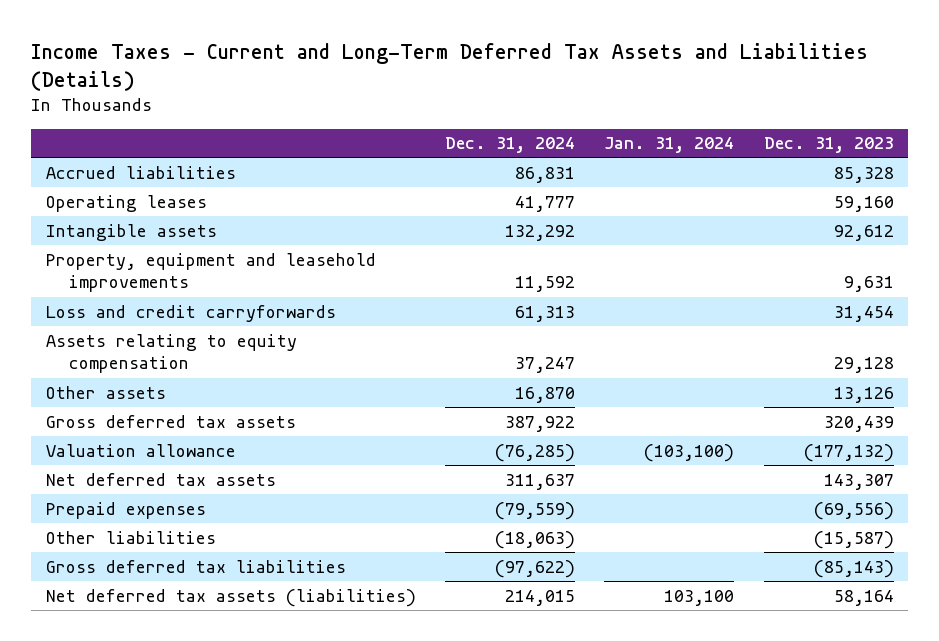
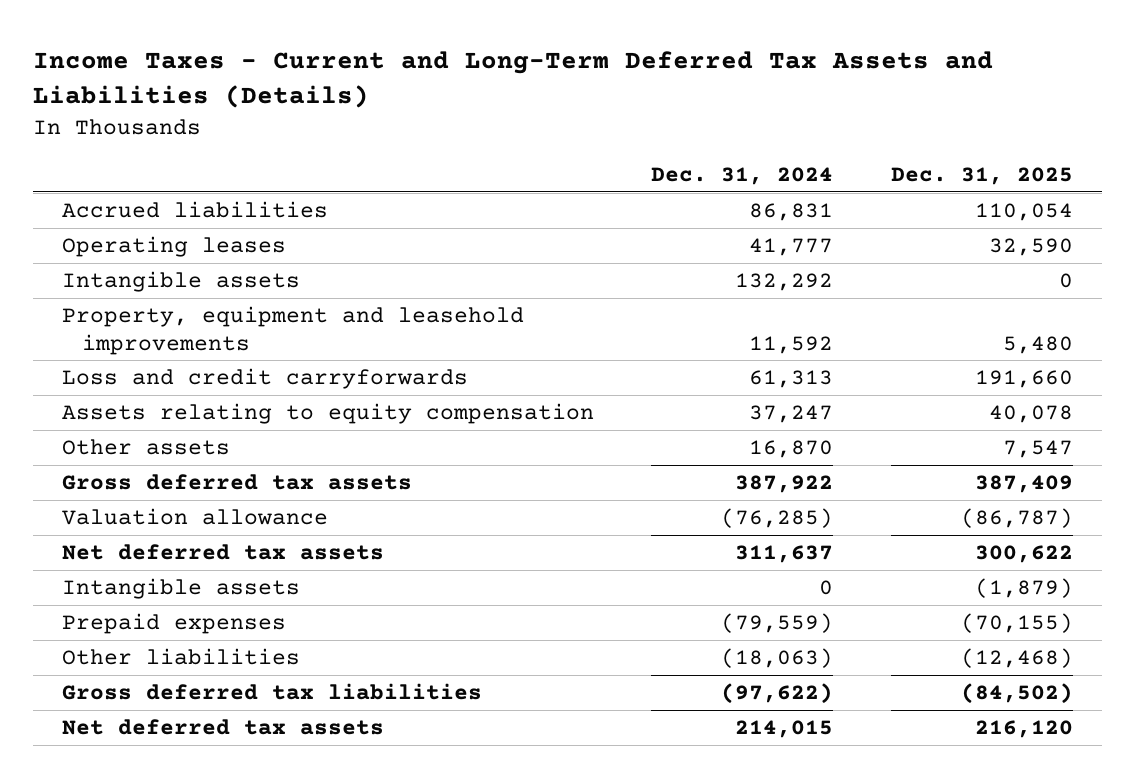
- | Dec. 31, 2024 | Jan. 31, 2024 | Dec. 31, 2023
+ | Dec. 31, 2024 | Dec. 31, 2025
+ Intangible assets | 0 | (1,879)
- Net deferred tax assets (liabilities) | 214,015 | 103,100 | 58,164
+ Net deferred tax assets | 214,015 | 216,120

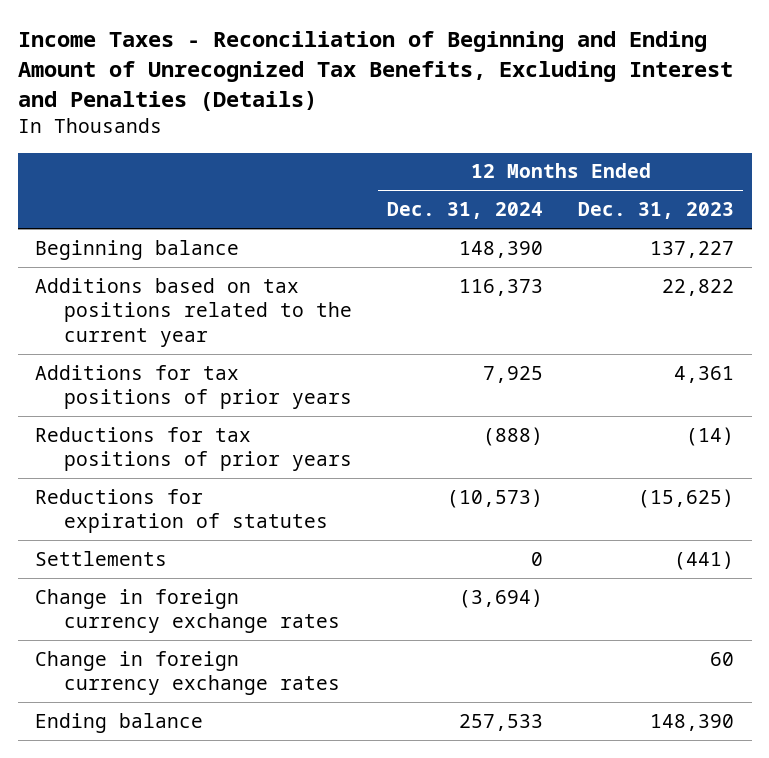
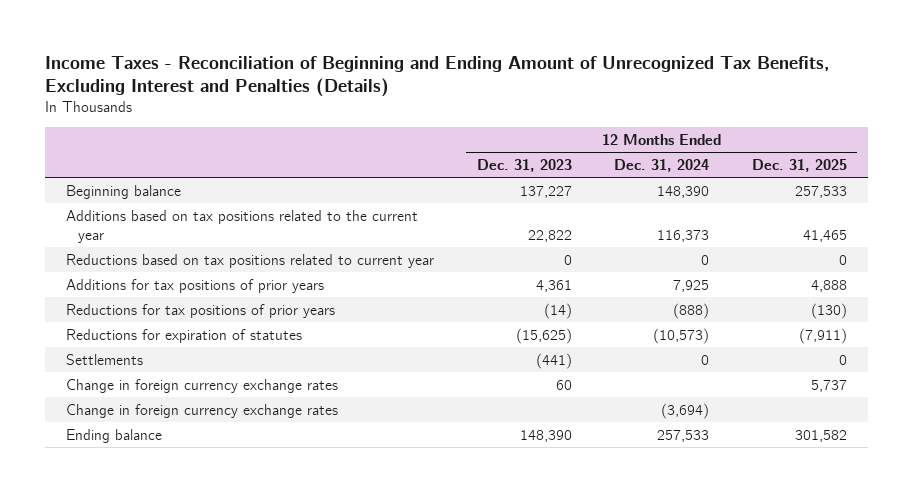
- | 12 Months Ended Dec. 31, 2024 | 12 Months Ended Dec. 31, 2023
+ | 12 Months Ended Dec. 31, 2023 | 12 Months Ended Dec. 31, 2024 | 12 Months Ended Dec. 31, 2025
+ Reductions based on tax positions related to current year | 0 | 0 | 0
moved down: Change in foreign currency exchange rates | | (3,694) |

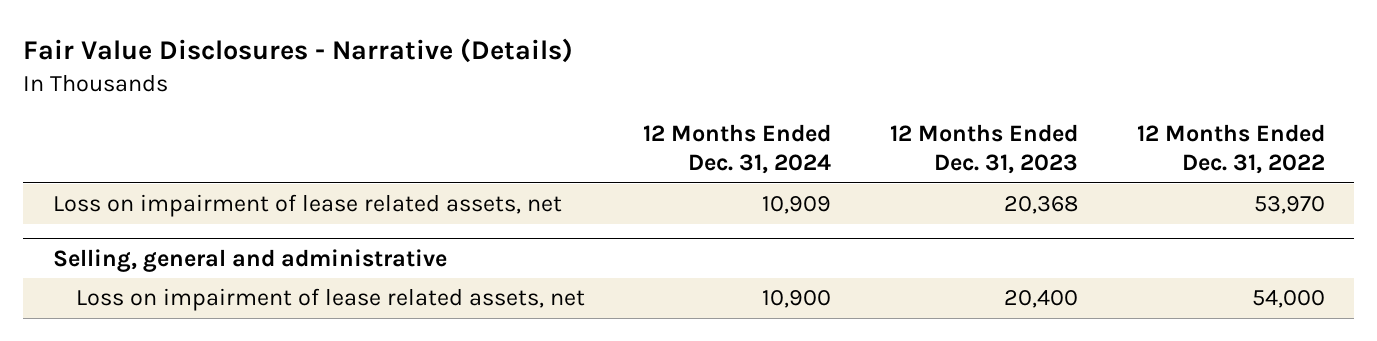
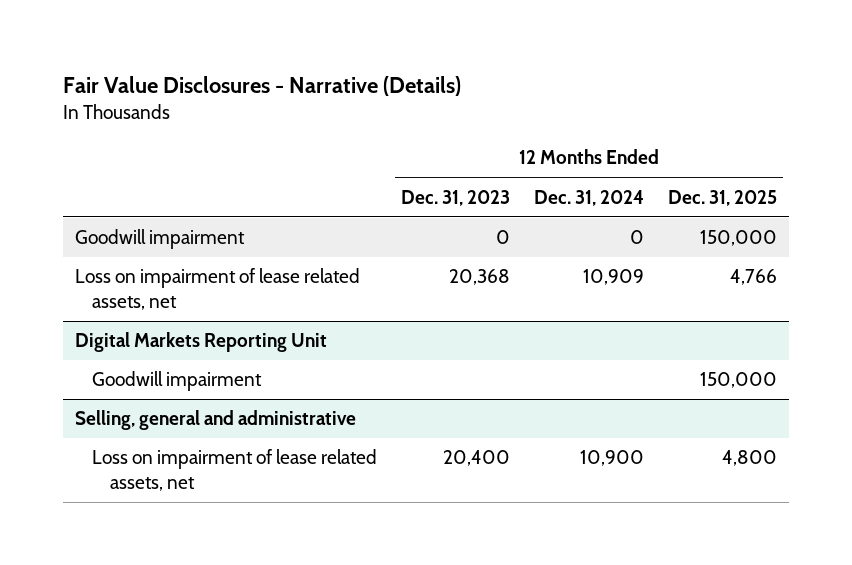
- | 12 Months Ended Dec. 31, 2024 | 12 Months Ended Dec. 31, 2023 | 12 Months Ended Dec. 31, 2022
+ | 12 Months Ended Dec. 31, 2023 | 12 Months Ended Dec. 31, 2024 | 12 Months Ended Dec. 31, 2025
+ Goodwill impairment | 0 | 0 | 150,000
+ Digital Markets Reporting Unit
+ Goodwill impairment | | | 150,000

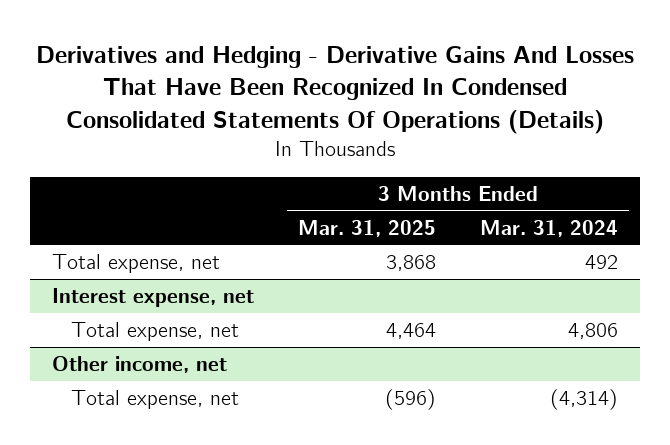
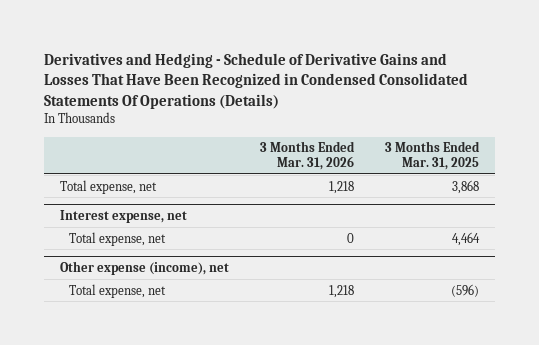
- Derivatives and Hedging - Derivative Gains And Losses That Have Been Recognized In Condensed Consolidated Statements Of Operations (Details)
+ Derivatives and Hedging - Schedule of Derivative Gains and Losses That Have Been Recognized in Condensed Consolidated Statements Of Operations (Details)
- | 3 Months Ended Mar. 31, 2025 | 3 Months Ended Mar. 31, 2024
+ | 3 Months Ended Mar. 31, 2026 | 3 Months Ended Mar. 31, 2025
- Other income, net
+ Other expense (income), net

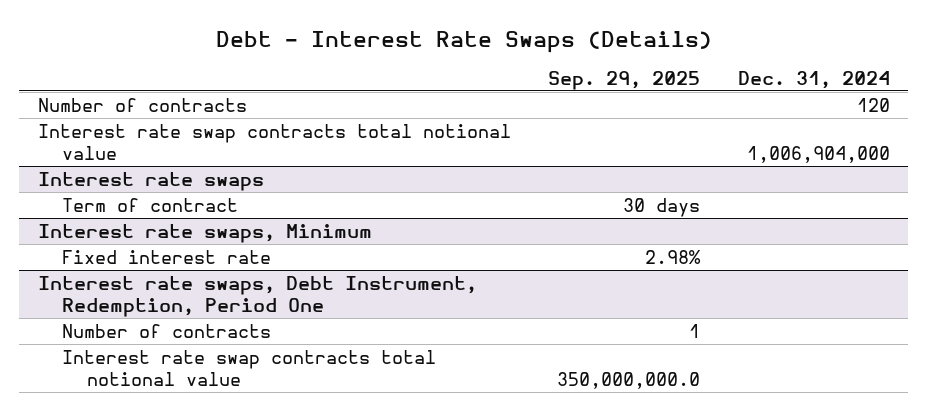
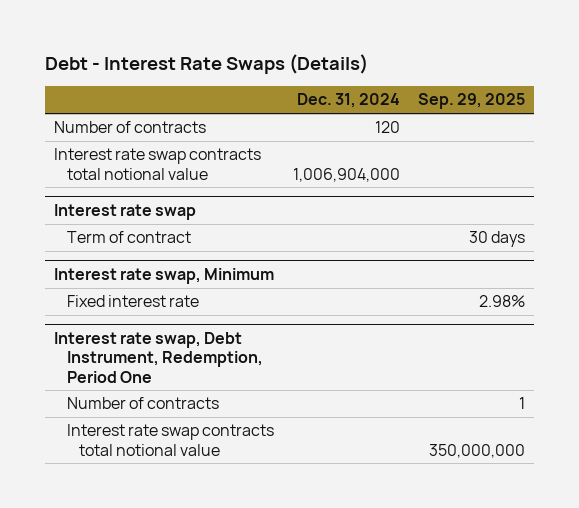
- | Sep. 29, 2025 | Dec. 31, 2024
+ | Dec. 31, 2024 | Sep. 29, 2025
- Interest rate swaps
+ Interest rate swap
- Interest rate swaps, Minimum
+ Interest rate swap, Minimum
- Interest rate swaps, Debt Instrument, Redemption, Period One
+ Interest rate swap, Debt Instrument, Redemption, Period One
- Interest rate swap contracts total notional value | 350,000,000.0 |
+ Interest rate swap contracts total notional value | | 350,000,000

